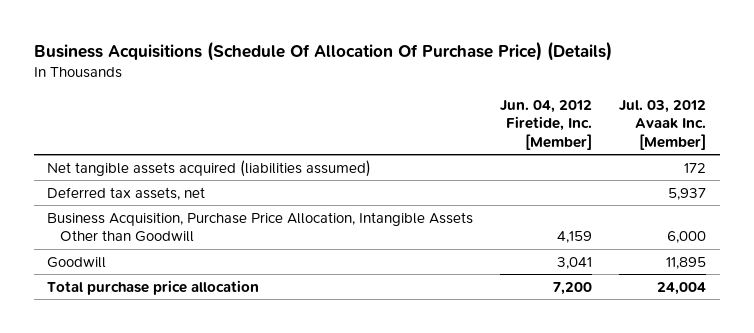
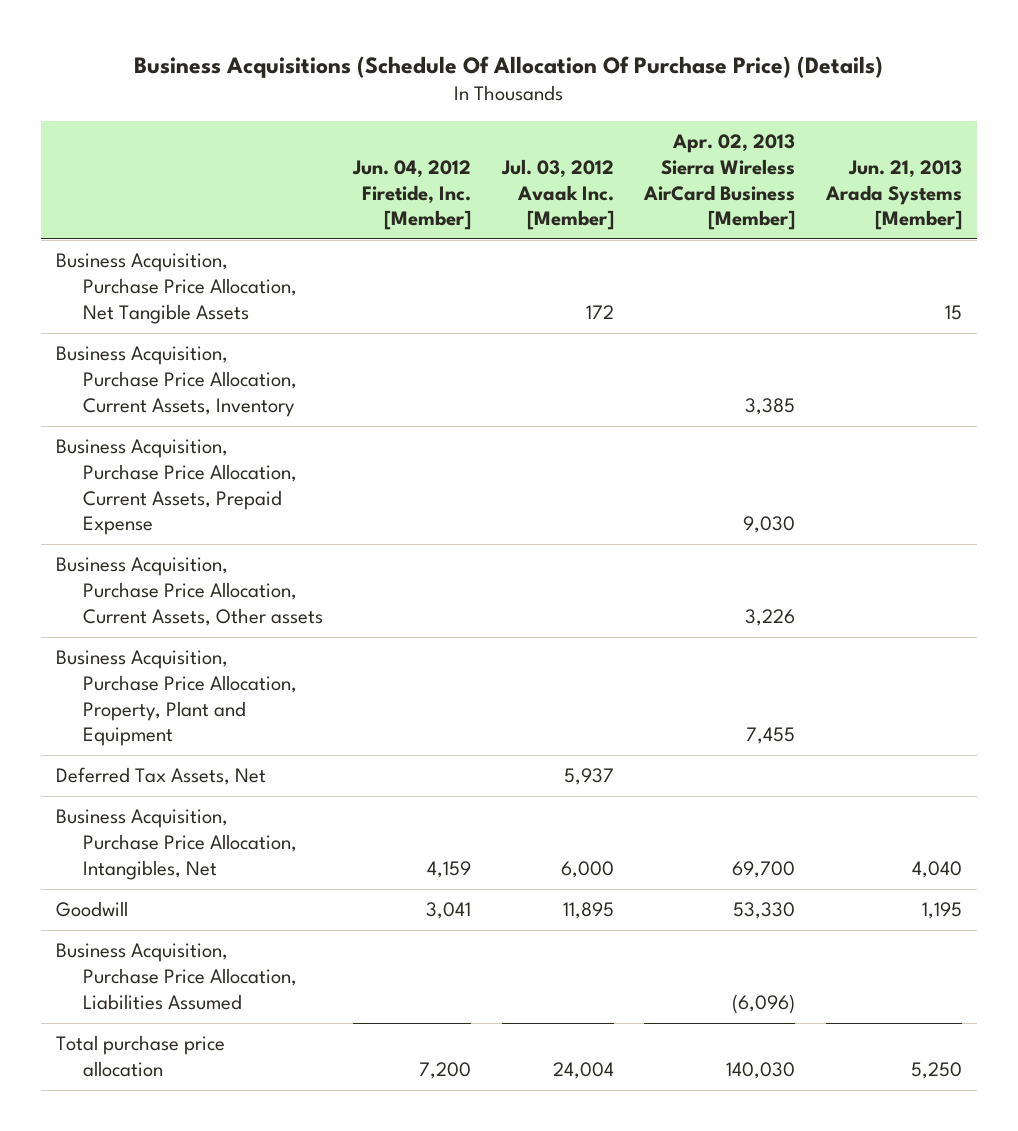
- | Jun. 04, 2012 Firetide, Inc. [Member] | Jul. 03, 2012 Avaak Inc. [Member]
+ | Jun. 04, 2012 Firetide, Inc. [Member] | Jul. 03, 2012 Avaak Inc. [Member] | Apr. 02, 2013 Sierra Wireless AirCard Business [Member] | Jun. 21, 2013 Arada Systems [Member]
- Net tangible assets acquired (liabilities assumed) | | 172
- Deferred tax assets, net | | 5,937
- Business Acquisition, Purchase Price Allocation, Intangible Assets Other than Goodwill | 4,159 | 6,000
+ Business Acquisition, Purchase Price Allocation, Net Tangible Assets | | 172 | | 15
+ Business Acquisition, Purchase Price Allocation, Current Assets, Inventory | | | 3,385 |
+ Business Acquisition, Purchase Price Allocation, Current Assets, Prepaid Expense | | | 9,030 |
+ Business Acquisition, Purchase Price Allocation, Current Assets, Other assets | | | 3,226 |
+ Business Acquisition, Purchase Price Allocation, Property, Plant and Equipment | | | 7,455 |
+ Deferred Tax Assets, Net | | 5,937 | |
+ Business Acquisition, Purchase Price Allocation, Intangibles, Net | 4,159 | 6,000 | 69,700 | 4,040
+ Business Acquisition, Purchase Price Allocation, Liabilities Assumed | | | (6,096) |

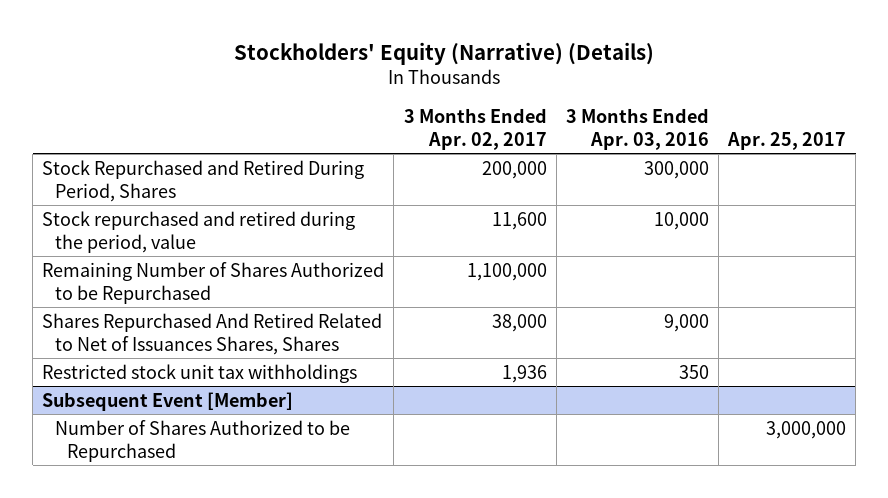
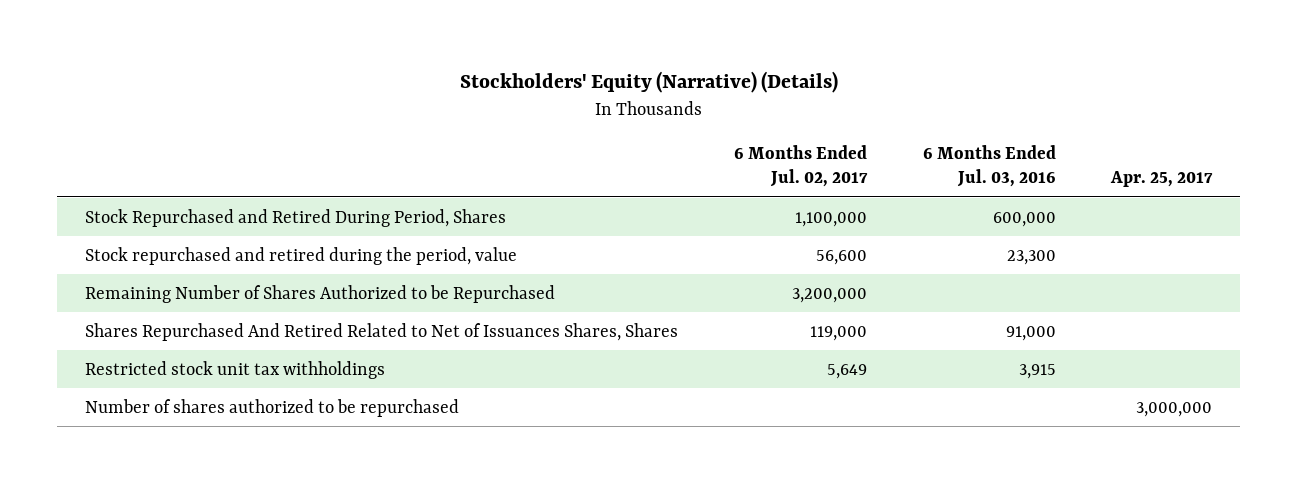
- | 3 Months Ended Apr. 02, 2017 | 3 Months Ended Apr. 03, 2016 | Apr. 25, 2017
+ | 6 Months Ended Jul. 02, 2017 | 6 Months Ended Jul. 03, 2016 | Apr. 25, 2017
- Subsequent Event [Member]
- Number of Shares Authorized to be Repurchased | | | 3,000,000
+ Number of shares authorized to be repurchased | | | 3,000,000

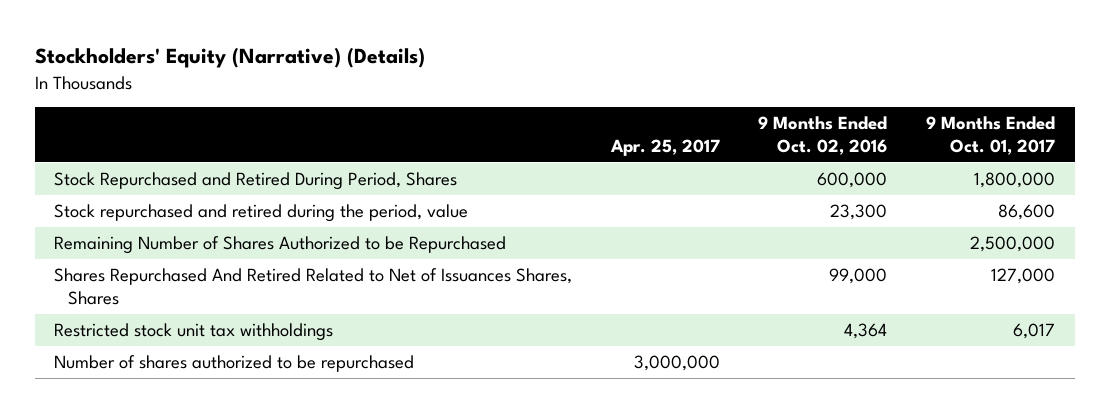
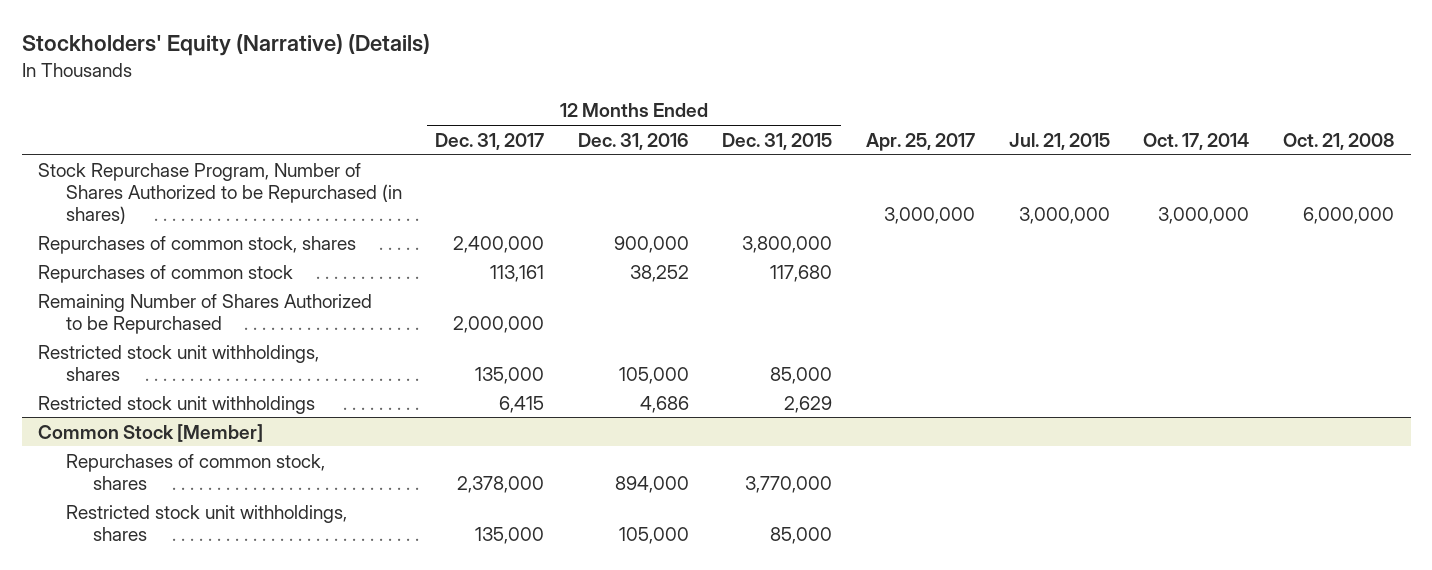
- | Apr. 25, 2017 | 9 Months Ended Oct. 02, 2016 | 9 Months Ended Oct. 01, 2017
+ | 12 Months Ended Dec. 31, 2017 | 12 Months Ended Dec. 31, 2016 | 12 Months Ended Dec. 31, 2015 | Apr. 25, 2017 | Jul. 21, 2015 | Oct. 17, 2014 | Oct. 21, 2008
- Stock Repurchased and Retired During Period, Shares | | 600,000 | 1,800,000
- Stock repurchased and retired during the period, value | | 23,300 | 86,600
+ Stock Repurchase Program, Number of Shares Authorized to be Repurchased (in shares) | | | | 3,000,000 | 3,000,000 | 3,000,000 | 6,000,000
+ Repurchases of common stock, shares | 2,400,000 | 900,000 | 3,800,000 | | | |
+ Repurchases of common stock | 113,161 | 38,252 | 117,680 | | | |
- Shares Repurchased And Retired Related to Net of Issuances Shares, Shares | | 99,000 | 127,000
- Restricted stock unit tax withholdings | | 4,364 | 6,017
- Number of shares authorized to be repurchased | 3,000,000 | |
+ Restricted stock unit withholdings, shares | 135,000 | 105,000 | 85,000 | | | |
+ Restricted stock unit withholdings | 6,415 | 4,686 | 2,629 | | | |
+ Common Stock [Member]
+ Repurchases of common stock, shares | 2,378,000 | 894,000 | 3,770,000 | | | |
+ Restricted stock unit withholdings, shares | 135,000 | 105,000 | 85,000 | | | |

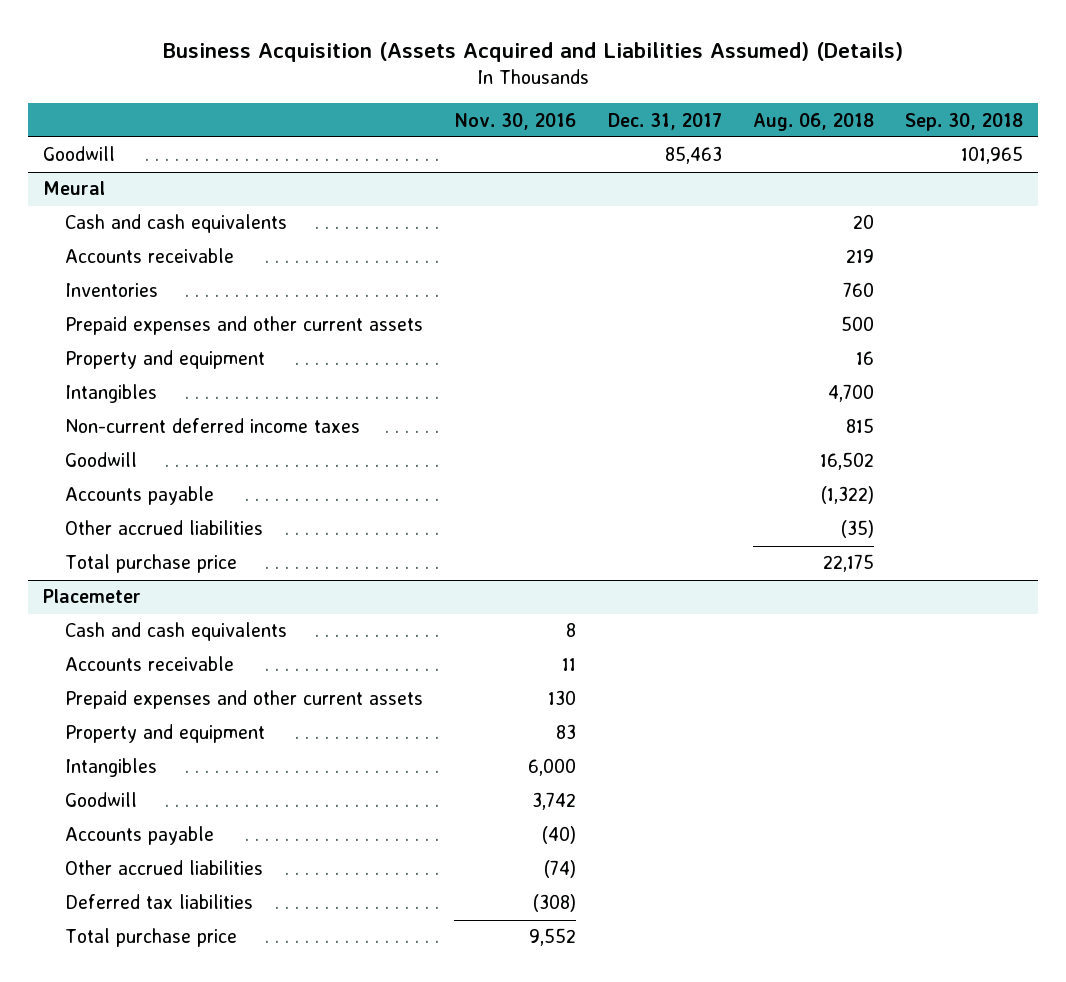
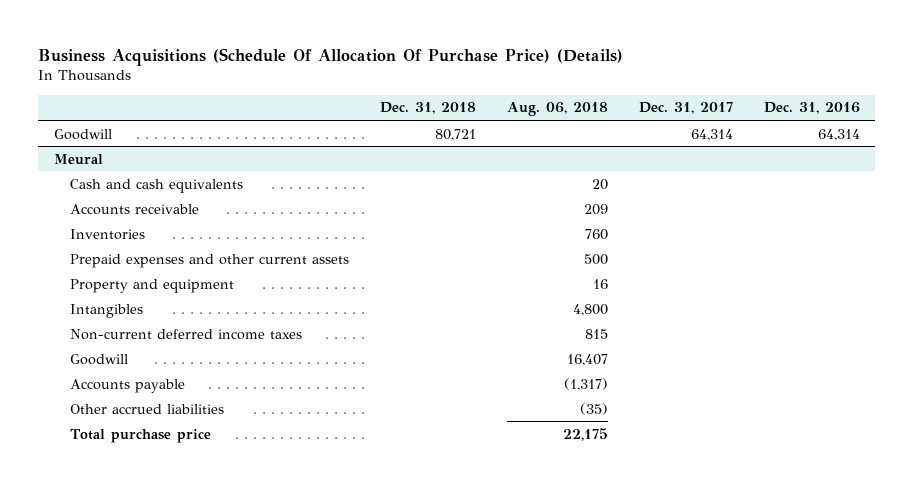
- Business Acquisition (Assets Acquired and Liabilities Assumed) (Details)
+ Business Acquisitions (Schedule Of Allocation Of Purchase Price) (Details)
- | Nov. 30, 2016 | Dec. 31, 2017 | Aug. 06, 2018 | Sep. 30, 2018
+ | Dec. 31, 2018 | Aug. 06, 2018 | Dec. 31, 2017 | Dec. 31, 2016
- Goodwill | | 85,463 | | 101,965
+ Goodwill | 80,721 | | 64,314 | 64,314
@ Meural
- Accounts receivable | | | 219 |
+ Accounts receivable | | 209 | |
- Intangibles | | | 4,700 |
+ Intangibles | | 4,800 | |
- Goodwill | | | 16,502 |
- Accounts payable | | | (1,322) |
+ Goodwill | | 16,407 | |
+ Accounts payable | | (1,317) | |
- Placemeter
- Cash and cash equivalents | 8 | | |
- Accounts receivable | 11 | | |
- Prepaid expenses and other current assets | 130 | | |
- Property and equipment | 83 | | |
- Intangibles | 6,000 | | |
- Goodwill | 3,742 | | |
- Accounts payable | (40) | | |
- Other accrued liabilities | (74) | | |
- Deferred tax liabilities | (308) | | |
- Total purchase price | 9,552 | | |

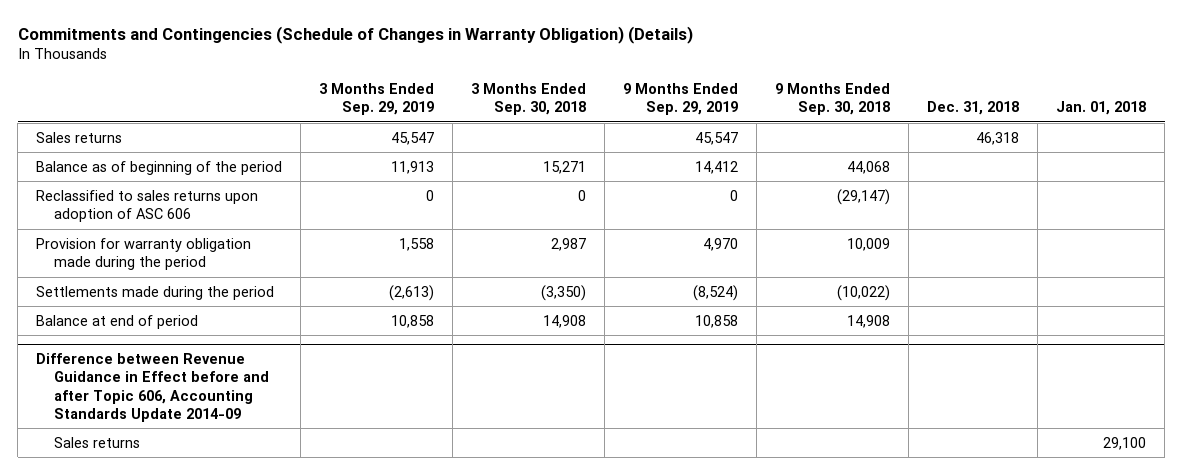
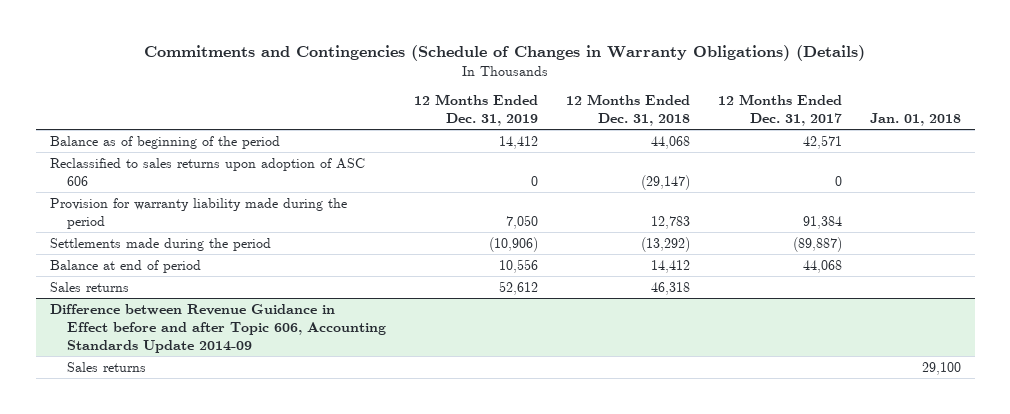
- Commitments and Contingencies (Schedule of Changes in Warranty Obligation) (Details)
+ Commitments and Contingencies (Schedule of Changes in Warranty Obligations) (Details)
- | 3 Months Ended Sep. 29, 2019 | 3 Months Ended Sep. 30, 2018 | 9 Months Ended Sep. 29, 2019 | 9 Months Ended Sep. 30, 2018 | Dec. 31, 2018 | Jan. 01, 2018
+ | 12 Months Ended Dec. 31, 2019 | 12 Months Ended Dec. 31, 2018 | 12 Months Ended Dec. 31, 2017 | Jan. 01, 2018
- Provision for warranty obligation made during the period | 1,558 | 2,987 | 4,970 | 10,009 | |
+ Provision for warranty liability made during the period | 7,050 | 12,783 | 91,384 |
moved down: Sales returns | 52,612 | 46,318 | |

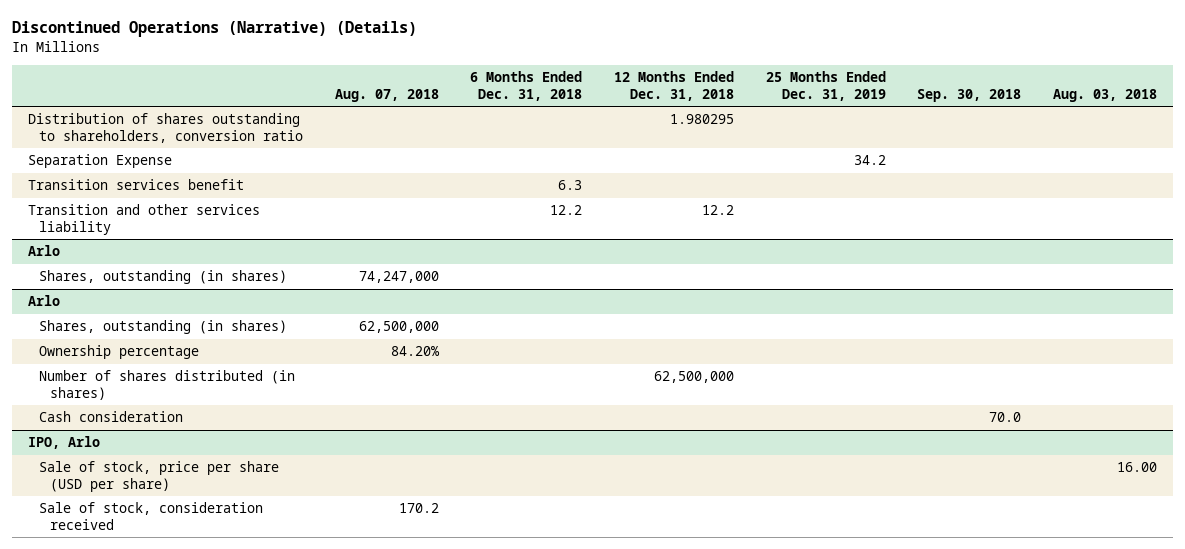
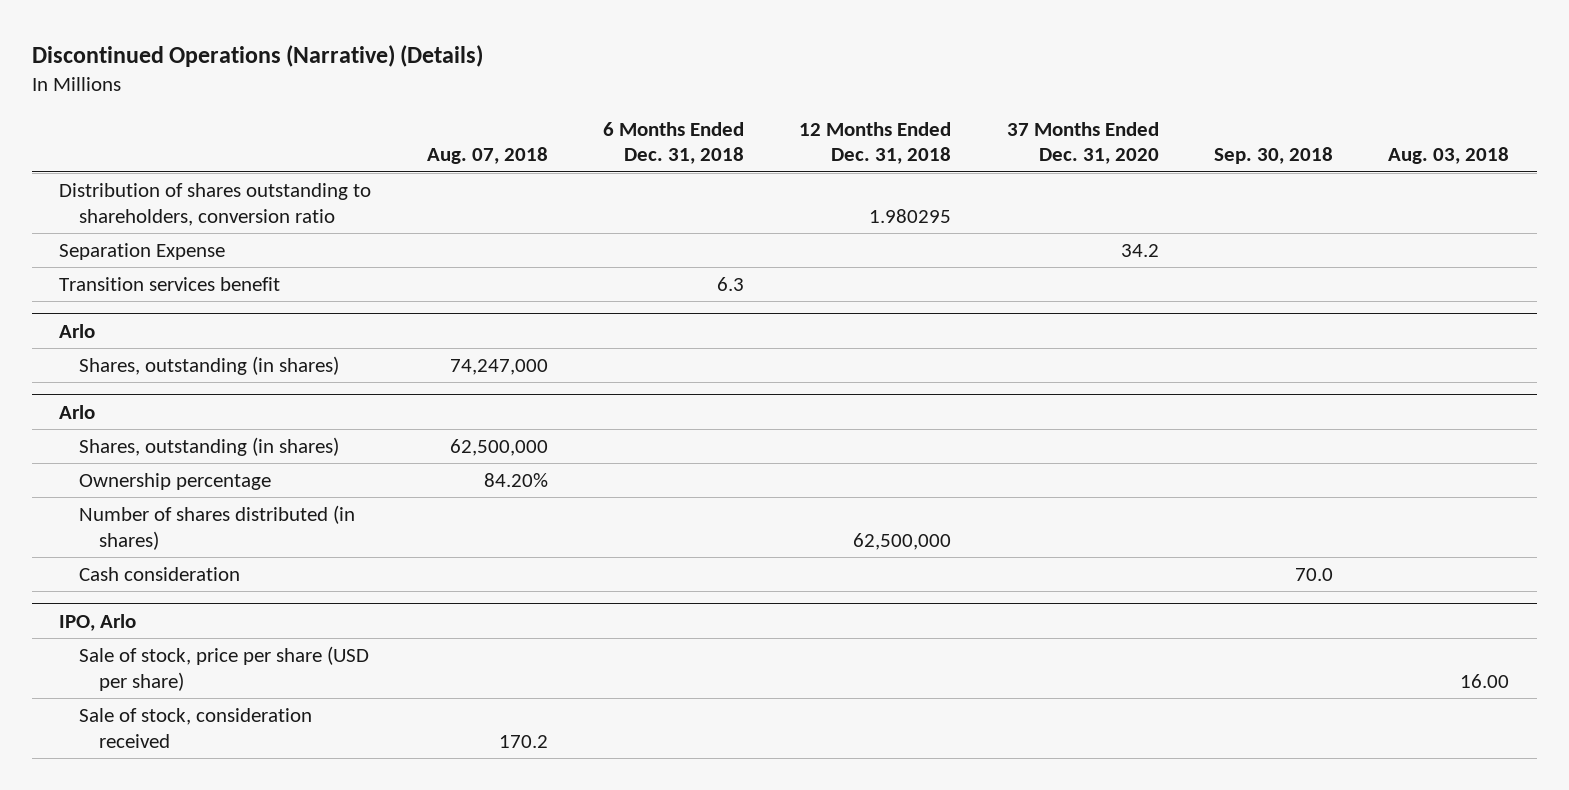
- | Aug. 07, 2018 | 6 Months Ended Dec. 31, 2018 | 12 Months Ended Dec. 31, 2018 | 25 Months Ended Dec. 31, 2019 | Sep. 30, 2018 | Aug. 03, 2018
+ | Aug. 07, 2018 | 6 Months Ended Dec. 31, 2018 | 12 Months Ended Dec. 31, 2018 | 37 Months Ended Dec. 31, 2020 | Sep. 30, 2018 | Aug. 03, 2018
- Transition and other services liability | | 12.2 | 12.2 | | |

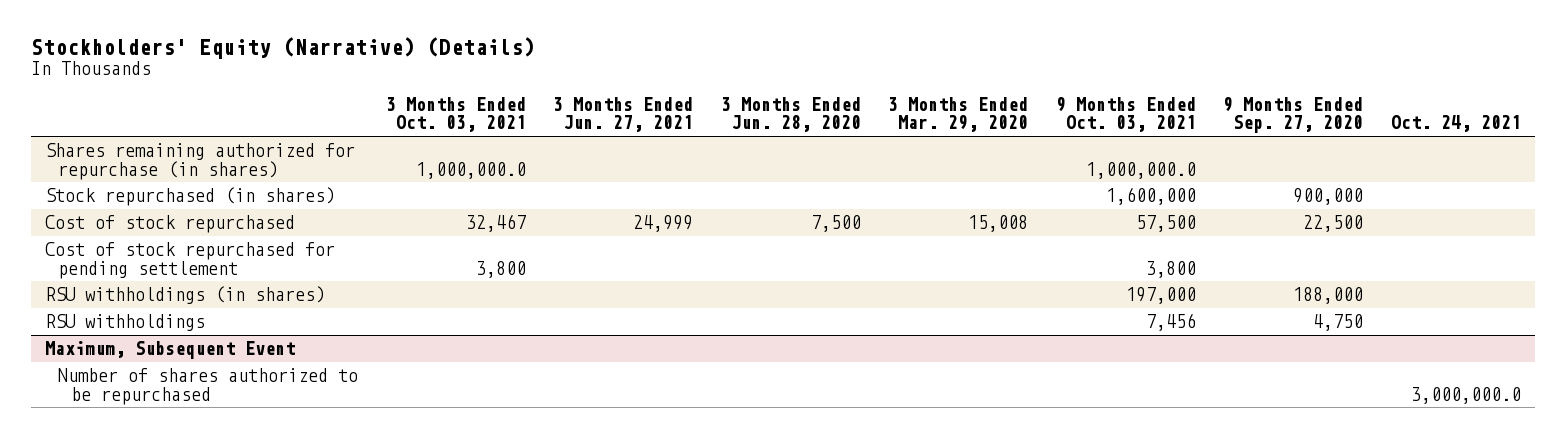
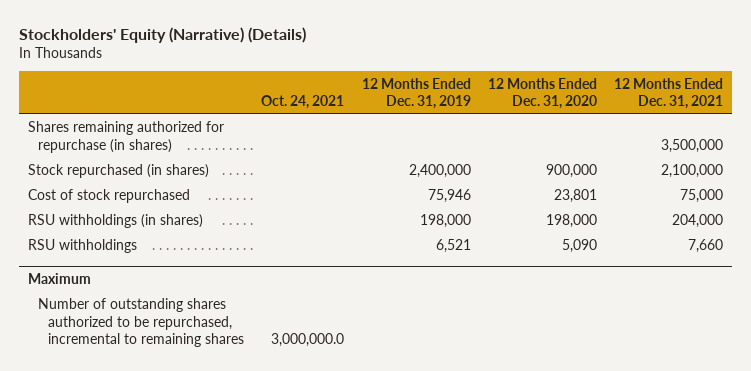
- | 3 Months Ended Oct. 03, 2021 | 3 Months Ended Jun. 27, 2021 | 3 Months Ended Jun. 28, 2020 | 3 Months Ended Mar. 29, 2020 | 9 Months Ended Oct. 03, 2021 | 9 Months Ended Sep. 27, 2020 | Oct. 24, 2021
+ | Oct. 24, 2021 | 12 Months Ended Dec. 31, 2019 | 12 Months Ended Dec. 31, 2020 | 12 Months Ended Dec. 31, 2021
- Cost of stock repurchased for pending settlement | 3,800 | | | | 3,800 | |
- Maximum, Subsequent Event
- Number of shares authorized to be repurchased | | | | | | | 3,000,000.0
+ Maximum
+ Number of outstanding shares authorized to be repurchased, incremental to remaining shares | 3,000,000.0 | | |

